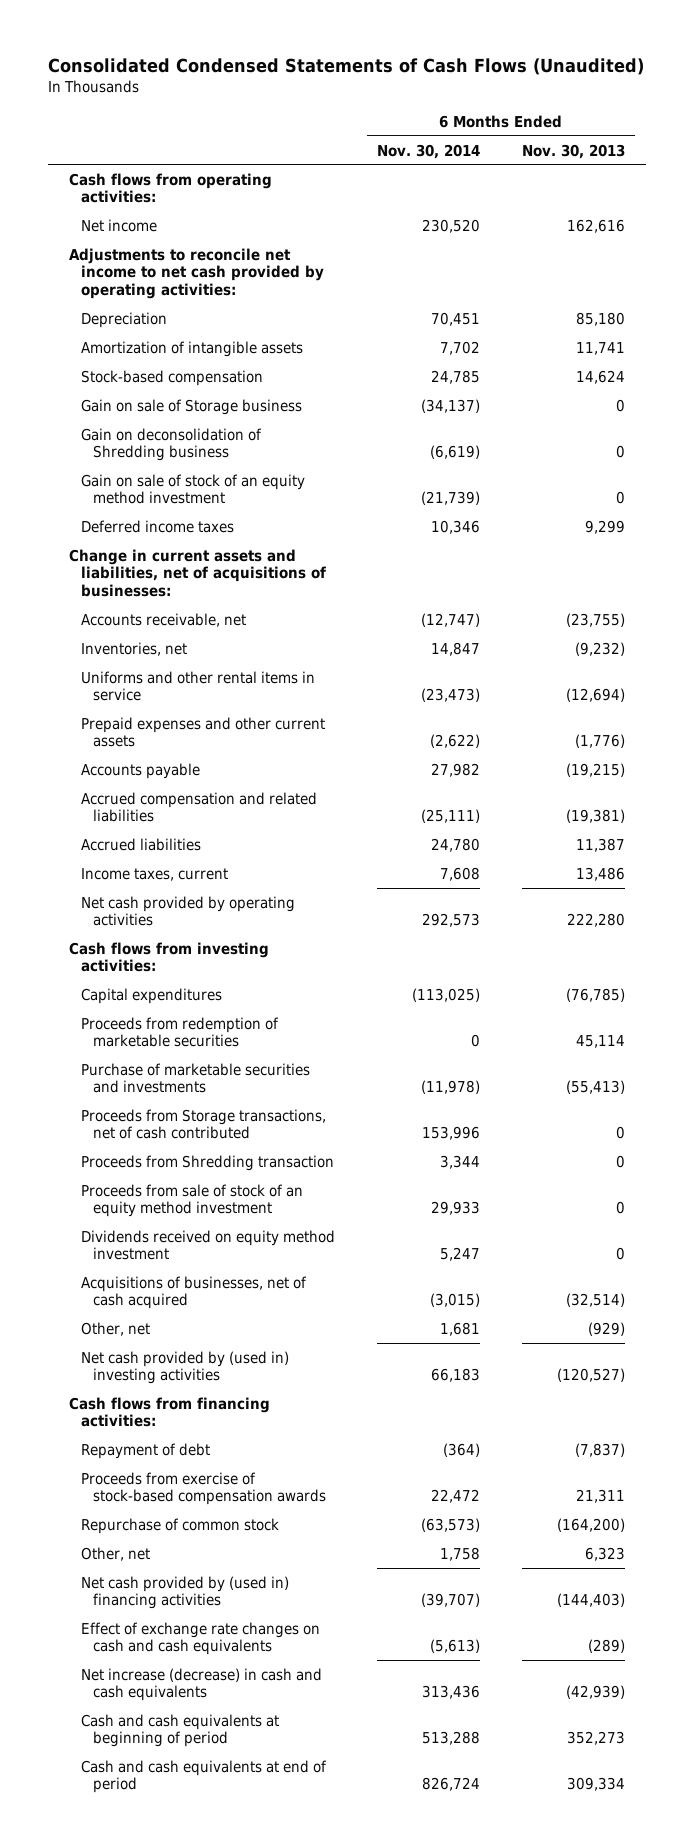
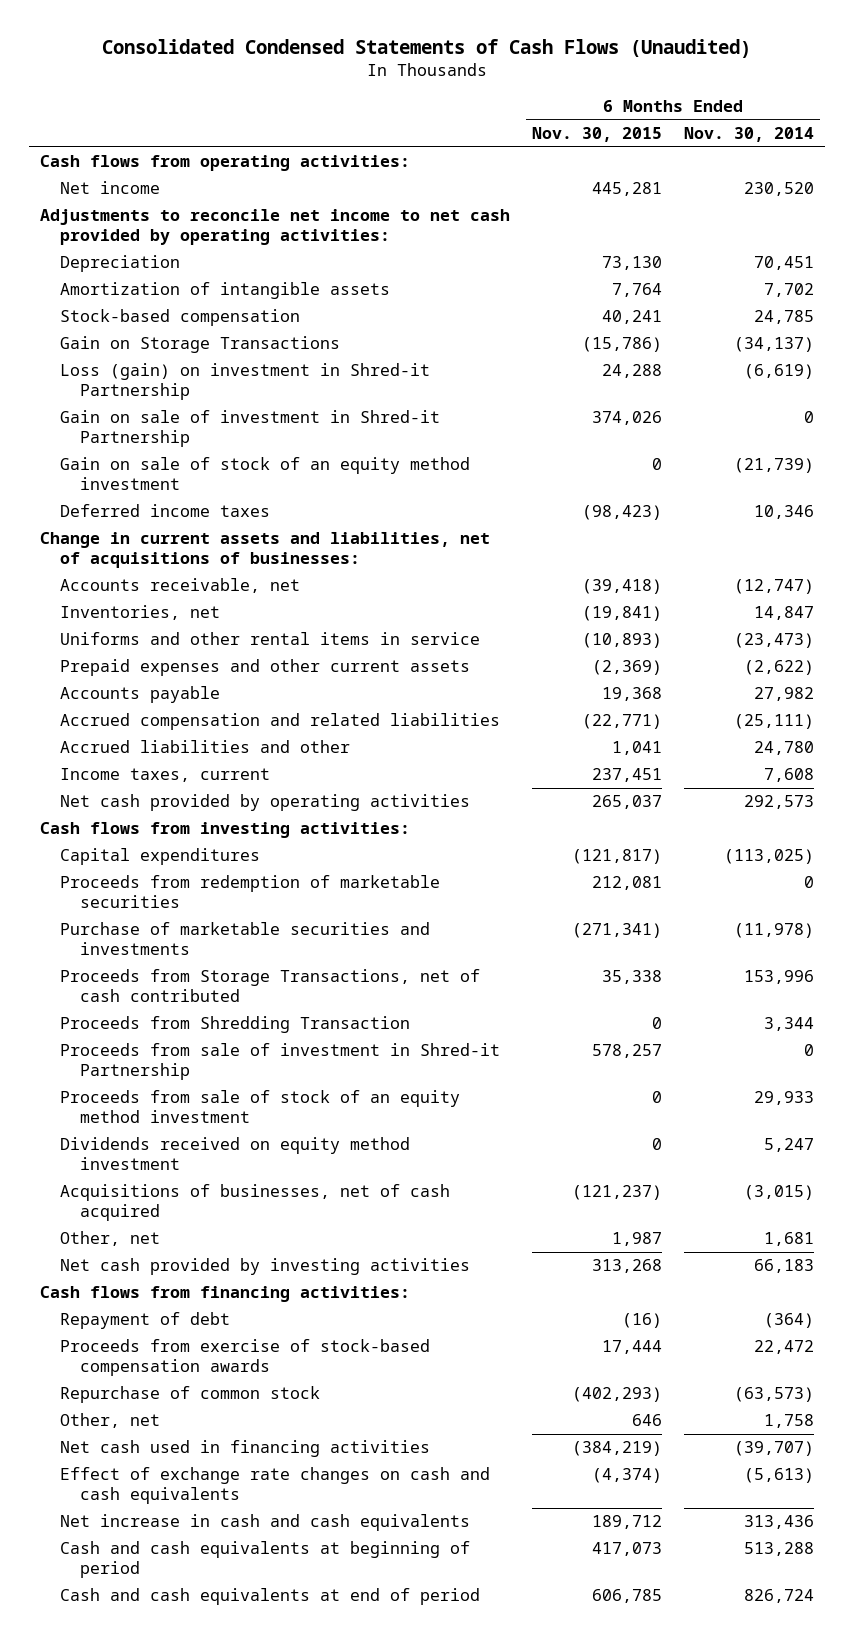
- | 6 Months Ended Nov. 30, 2014 | 6 Months Ended Nov. 30, 2013
+ | 6 Months Ended Nov. 30, 2015 | 6 Months Ended Nov. 30, 2014
- Gain on sale of Storage business | (34,137) | 0
- Gain on deconsolidation of Shredding business | (6,619) | 0
+ Gain on Storage Transactions | (15,786) | (34,137)
+ Loss (gain) on investment in Shred-it Partnership | 24,288 | (6,619)
+ Gain on sale of investment in Shred-it Partnership | 374,026 | 0
- Accrued liabilities | 24,780 | 11,387
+ Accrued liabilities and other | 1,041 | 24,780
- Proceeds from Storage transactions, net of cash contributed | 153,996 | 0
- Proceeds from Shredding transaction | 3,344 | 0
+ Proceeds from Storage Transactions, net of cash contributed | 35,338 | 153,996
+ Proceeds from Shredding Transaction | 0 | 3,344
+ Proceeds from sale of investment in Shred-it Partnership | 578,257 | 0
- Net cash provided by (used in) investing activities | 66,183 | (120,527)
+ Net cash provided by investing activities | 313,268 | 66,183
- Net cash provided by (used in) financing activities | (39,707) | (144,403)
+ Net cash used in financing activities | (384,219) | (39,707)
- Net increase (decrease) in cash and cash equivalents | 313,436 | (42,939)
+ Net increase in cash and cash equivalents | 189,712 | 313,436

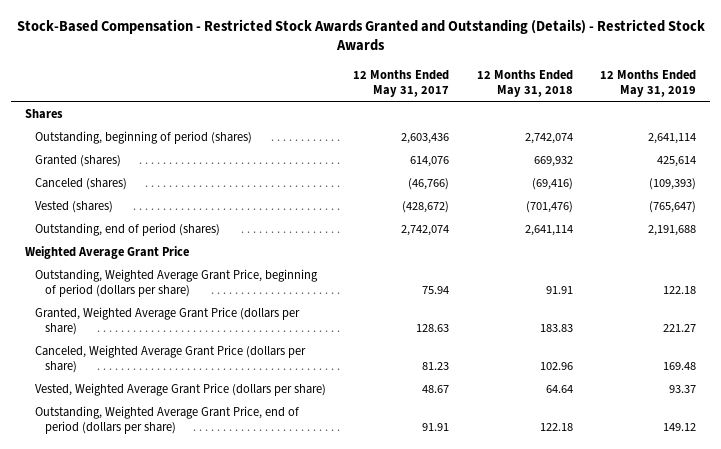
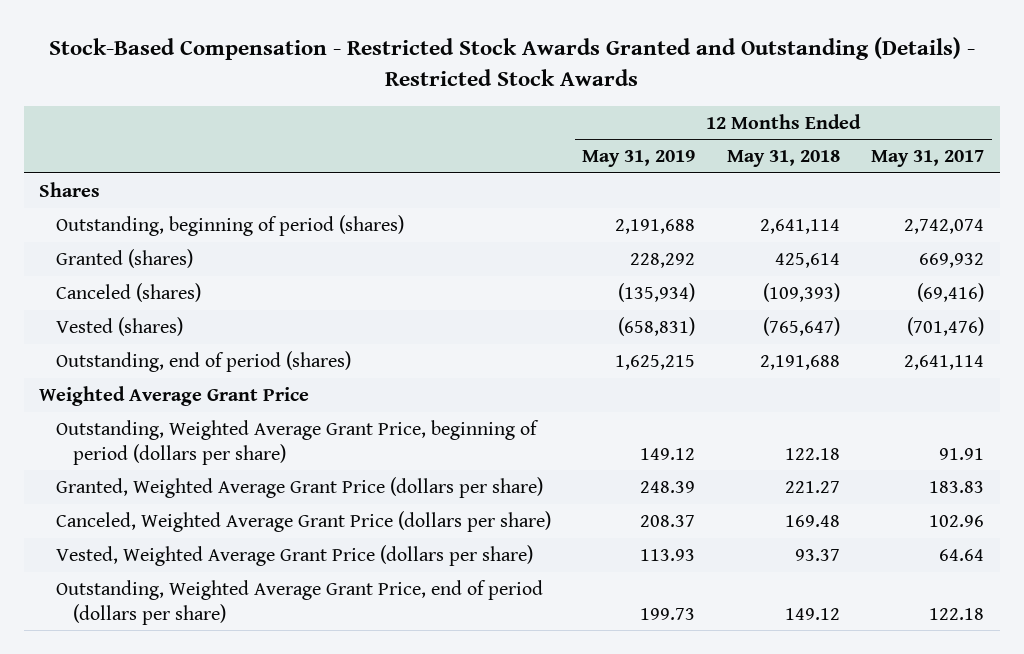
- | 12 Months Ended May 31, 2017 | 12 Months Ended May 31, 2018 | 12 Months Ended May 31, 2019
+ | 12 Months Ended May 31, 2019 | 12 Months Ended May 31, 2018 | 12 Months Ended May 31, 2017
- Outstanding, beginning of period (shares) | 2,603,436 | 2,742,074 | 2,641,114
- Granted (shares) | 614,076 | 669,932 | 425,614
- Canceled (shares) | (46,766) | (69,416) | (109,393)
- Vested (shares) | (428,672) | (701,476) | (765,647)
- Outstanding, end of period (shares) | 2,742,074 | 2,641,114 | 2,191,688
+ Outstanding, beginning of period (shares) | 2,191,688 | 2,641,114 | 2,742,074
+ Granted (shares) | 228,292 | 425,614 | 669,932
+ Canceled (shares) | (135,934) | (109,393) | (69,416)
+ Vested (shares) | (658,831) | (765,647) | (701,476)
+ Outstanding, end of period (shares) | 1,625,215 | 2,191,688 | 2,641,114
- Outstanding, Weighted Average Grant Price, beginning of period (dollars per share) | 75.94 | 91.91 | 122.18
- Granted, Weighted Average Grant Price (dollars per share) | 128.63 | 183.83 | 221.27
- Canceled, Weighted Average Grant Price (dollars per share) | 81.23 | 102.96 | 169.48
- Vested, Weighted Average Grant Price (dollars per share) | 48.67 | 64.64 | 93.37
- Outstanding, Weighted Average Grant Price, end of period (dollars per share) | 91.91 | 122.18 | 149.12
+ Outstanding, Weighted Average Grant Price, beginning of period (dollars per share) | 149.12 | 122.18 | 91.91
+ Granted, Weighted Average Grant Price (dollars per share) | 248.39 | 221.27 | 183.83
+ Canceled, Weighted Average Grant Price (dollars per share) | 208.37 | 169.48 | 102.96
+ Vested, Weighted Average Grant Price (dollars per share) | 113.93 | 93.37 | 64.64
+ Outstanding, Weighted Average Grant Price, end of period (dollars per share) | 199.73 | 149.12 | 122.18

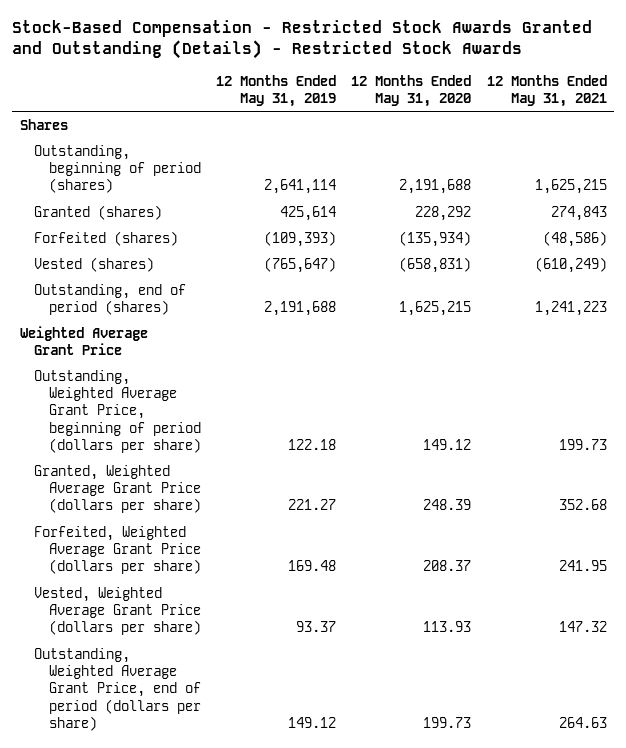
- | 12 Months Ended May 31, 2019 | 12 Months Ended May 31, 2018 | 12 Months Ended May 31, 2017
+ | 12 Months Ended May 31, 2019 | 12 Months Ended May 31, 2020 | 12 Months Ended May 31, 2021
- Outstanding, beginning of period (shares) | 2,191,688 | 2,641,114 | 2,742,074
- Granted (shares) | 228,292 | 425,614 | 669,932
- Canceled (shares) | (135,934) | (109,393) | (69,416)
- Vested (shares) | (658,831) | (765,647) | (701,476)
- Outstanding, end of period (shares) | 1,625,215 | 2,191,688 | 2,641,114
+ Outstanding, beginning of period (shares) | 2,641,114 | 2,191,688 | 1,625,215
+ Granted (shares) | 425,614 | 228,292 | 274,843
+ Forfeited (shares) | (109,393) | (135,934) | (48,586)
+ Vested (shares) | (765,647) | (658,831) | (610,249)
+ Outstanding, end of period (shares) | 2,191,688 | 1,625,215 | 1,241,223
- Outstanding, Weighted Average Grant Price, beginning of period (dollars per share) | 149.12 | 122.18 | 91.91
- Granted, Weighted Average Grant Price (dollars per share) | 248.39 | 221.27 | 183.83
- Canceled, Weighted Average Grant Price (dollars per share) | 208.37 | 169.48 | 102.96
- Vested, Weighted Average Grant Price (dollars per share) | 113.93 | 93.37 | 64.64
- Outstanding, Weighted Average Grant Price, end of period (dollars per share) | 199.73 | 149.12 | 122.18
+ Outstanding, Weighted Average Grant Price, beginning of period (dollars per share) | 122.18 | 149.12 | 199.73
+ Granted, Weighted Average Grant Price (dollars per share) | 221.27 | 248.39 | 352.68
+ Forfeited, Weighted Average Grant Price (dollars per share) | 169.48 | 208.37 | 241.95
+ Vested, Weighted Average Grant Price (dollars per share) | 93.37 | 113.93 | 147.32
+ Outstanding, Weighted Average Grant Price, end of period (dollars per share) | 149.12 | 199.73 | 264.63

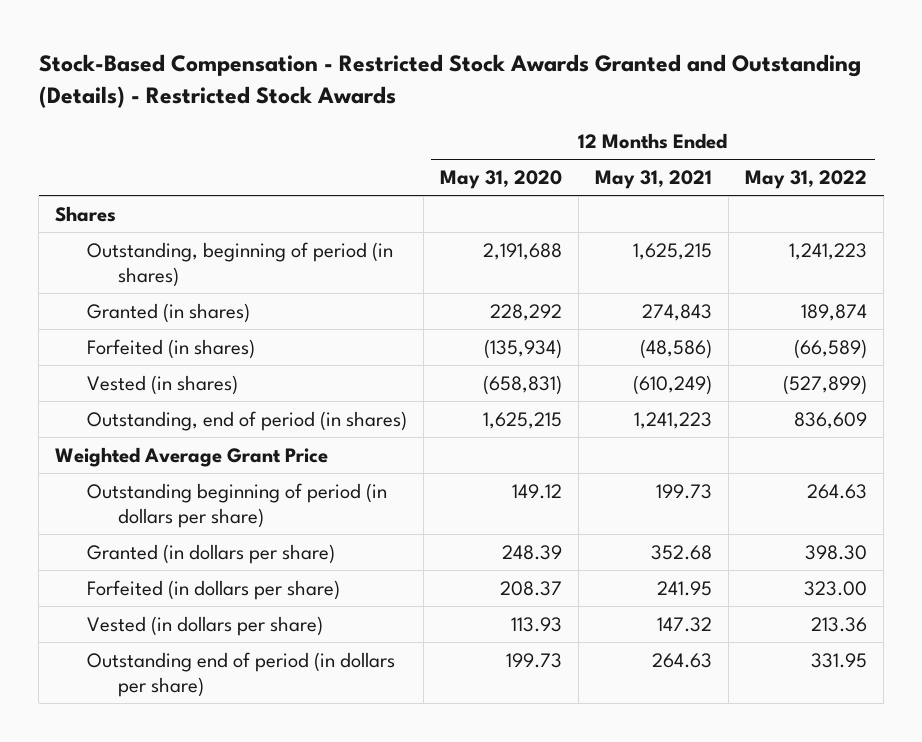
- | 12 Months Ended May 31, 2019 | 12 Months Ended May 31, 2020 | 12 Months Ended May 31, 2021
+ | 12 Months Ended May 31, 2020 | 12 Months Ended May 31, 2021 | 12 Months Ended May 31, 2022
- Outstanding, beginning of period (shares) | 2,641,114 | 2,191,688 | 1,625,215
- Granted (shares) | 425,614 | 228,292 | 274,843
- Forfeited (shares) | (109,393) | (135,934) | (48,586)
- Vested (shares) | (765,647) | (658,831) | (610,249)
- Outstanding, end of period (shares) | 2,191,688 | 1,625,215 | 1,241,223
+ Outstanding, beginning of period (in shares) | 2,191,688 | 1,625,215 | 1,241,223
+ Granted (in shares) | 228,292 | 274,843 | 189,874
+ Forfeited (in shares) | (135,934) | (48,586) | (66,589)
+ Vested (in shares) | (658,831) | (610,249) | (527,899)
+ Outstanding, end of period (in shares) | 1,625,215 | 1,241,223 | 836,609
- Outstanding, Weighted Average Grant Price, beginning of period (dollars per share) | 122.18 | 149.12 | 199.73
- Granted, Weighted Average Grant Price (dollars per share) | 221.27 | 248.39 | 352.68
- Forfeited, Weighted Average Grant Price (dollars per share) | 169.48 | 208.37 | 241.95
- Vested, Weighted Average Grant Price (dollars per share) | 93.37 | 113.93 | 147.32
- Outstanding, Weighted Average Grant Price, end of period (dollars per share) | 149.12 | 199.73 | 264.63
+ Outstanding beginning of period (in dollars per share) | 149.12 | 199.73 | 264.63
+ Granted (in dollars per share) | 248.39 | 352.68 | 398.30
+ Forfeited (in dollars per share) | 208.37 | 241.95 | 323.00
+ Vested (in dollars per share) | 113.93 | 147.32 | 213.36
+ Outstanding end of period (in dollars per share) | 199.73 | 264.63 | 331.95

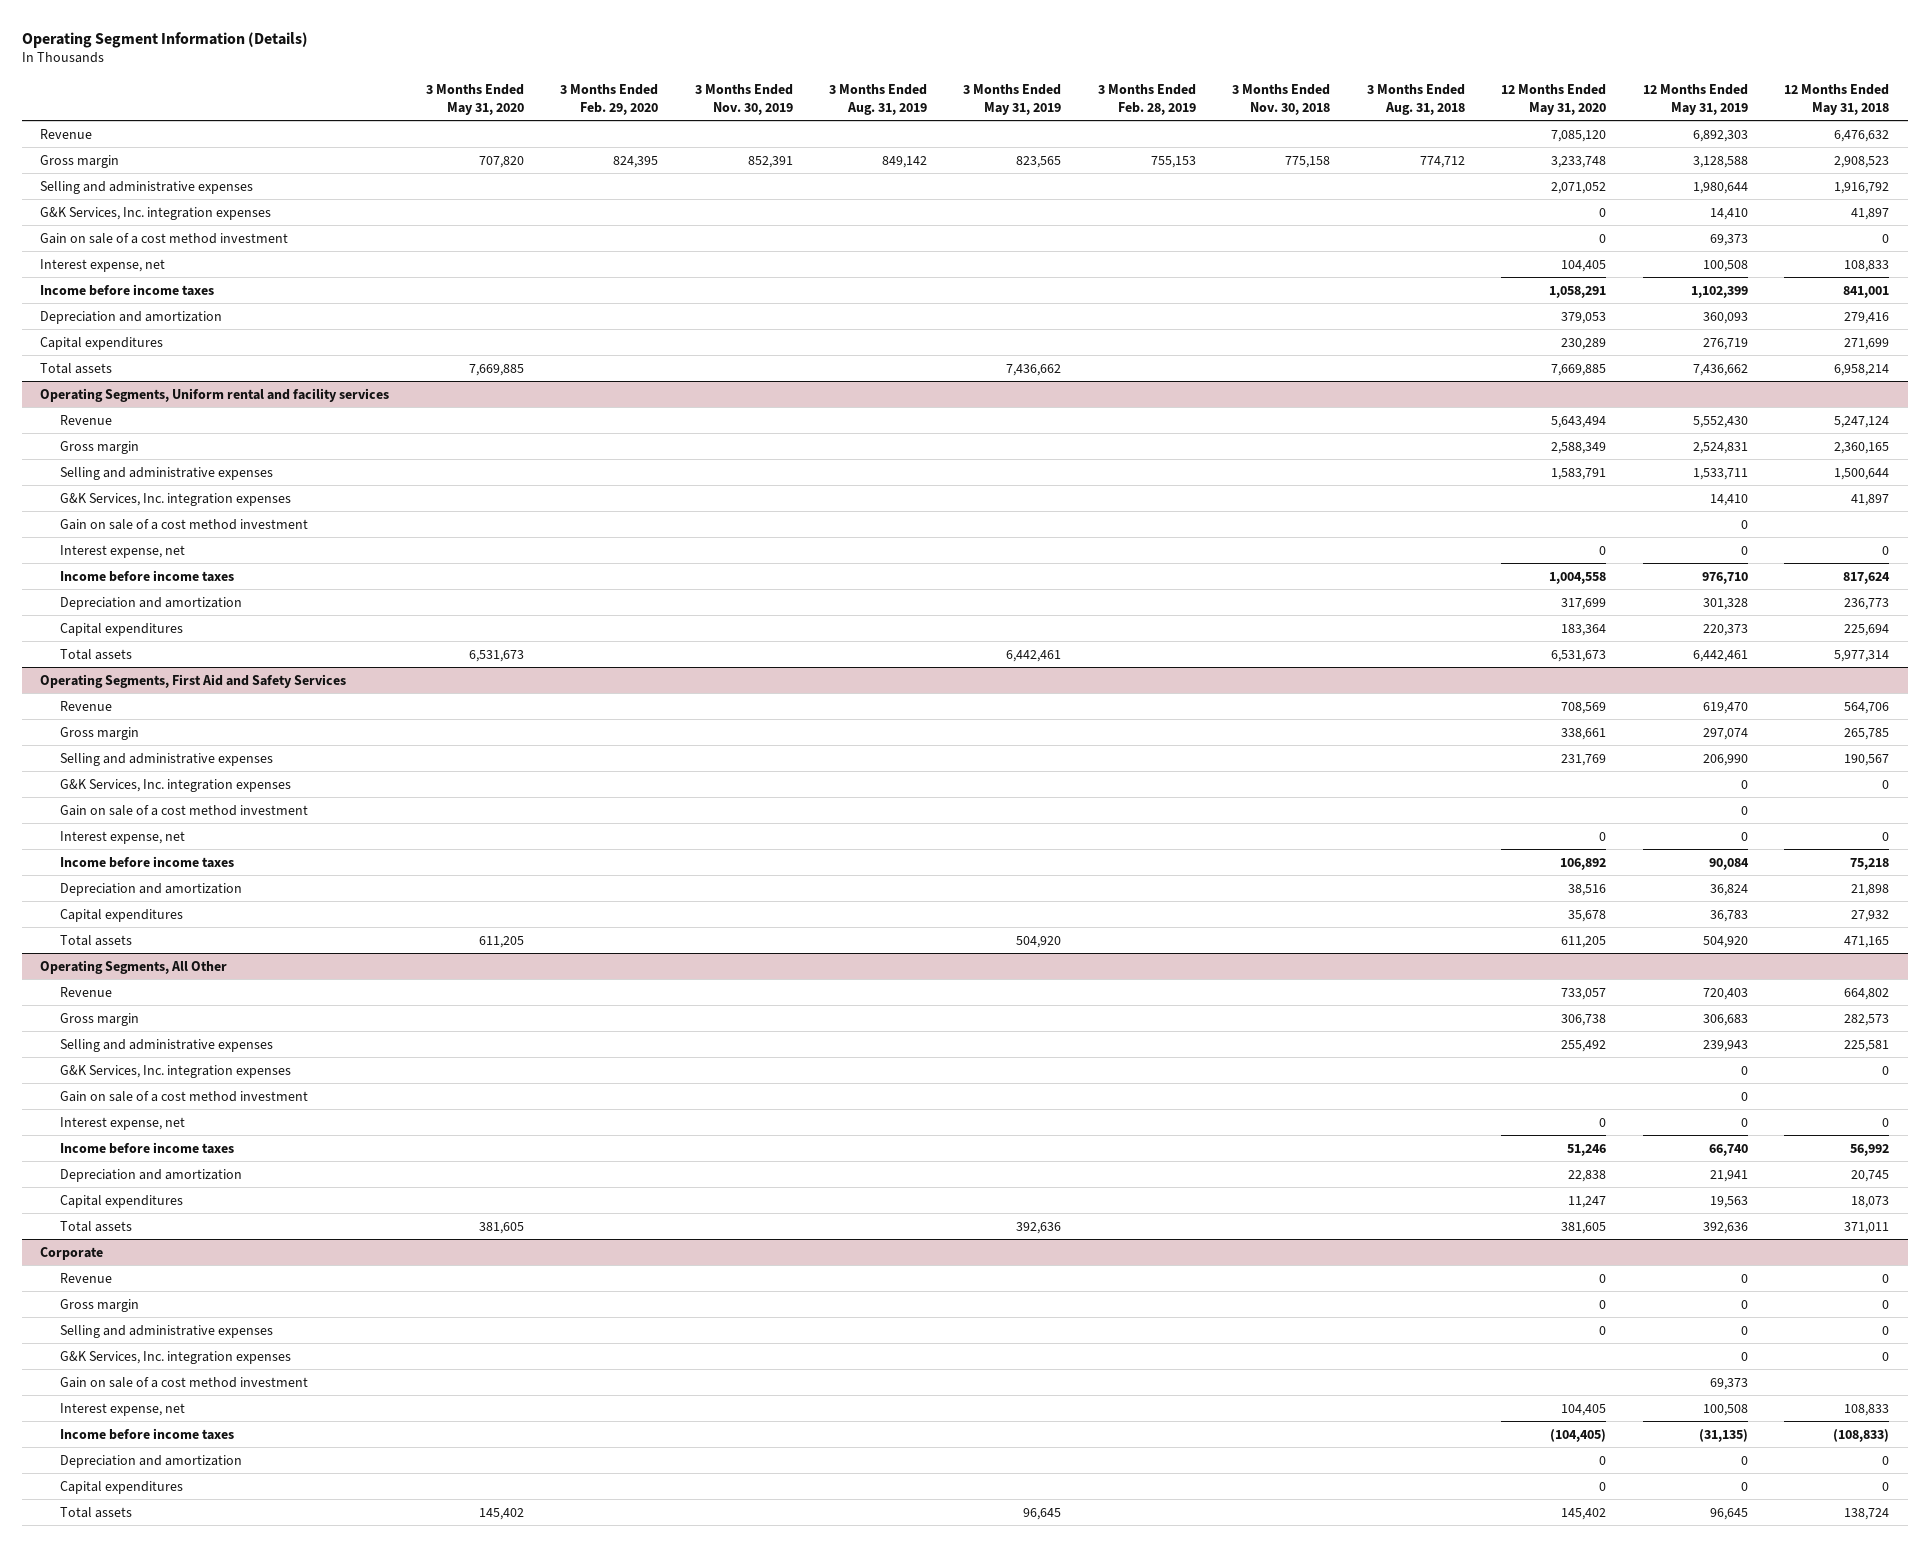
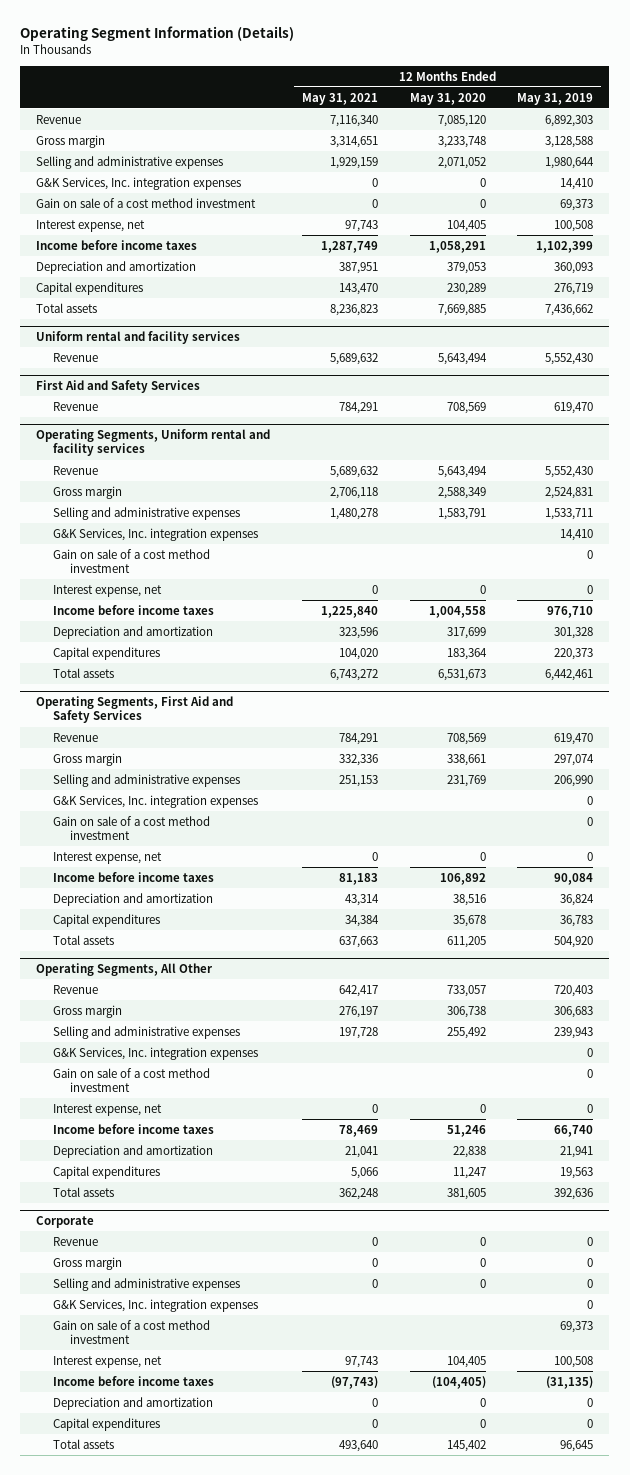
- | 3 Months Ended May 31, 2020 | 3 Months Ended Feb. 29, 2020 | 3 Months Ended Nov. 30, 2019 | 3 Months Ended Aug. 31, 2019 | 3 Months Ended May 31, 2019 | 3 Months Ended Feb. 28, 2019 | 3 Months Ended Nov. 30, 2018 | 3 Months Ended Aug. 31, 2018 | 12 Months Ended May 31, 2020 | 12 Months Ended May 31, 2019 | 12 Months Ended May 31, 2018
+ | 12 Months Ended May 31, 2021 | 12 Months Ended May 31, 2020 | 12 Months Ended May 31, 2019
+ Uniform rental and facility services
+ Revenue | 5,689,632 | 5,643,494 | 5,552,430
+ First Aid and Safety Services
+ Revenue | 784,291 | 708,569 | 619,470

